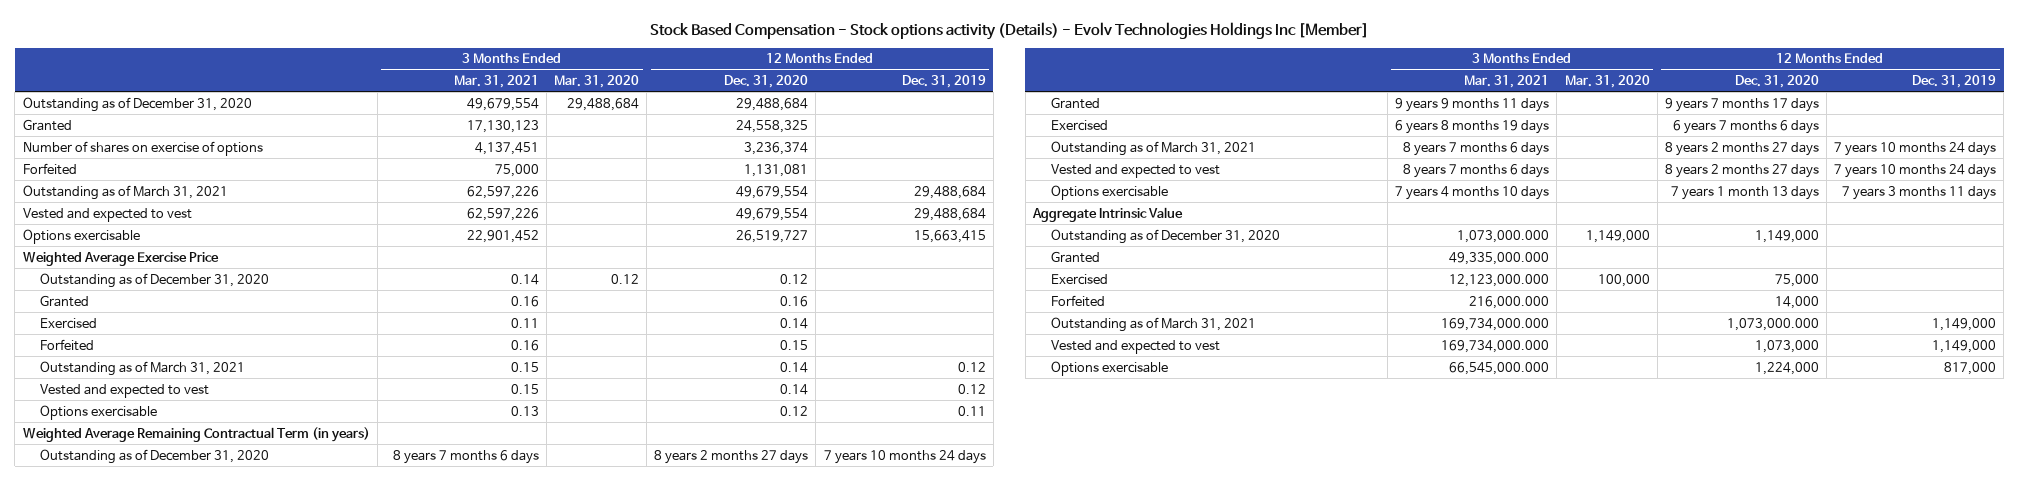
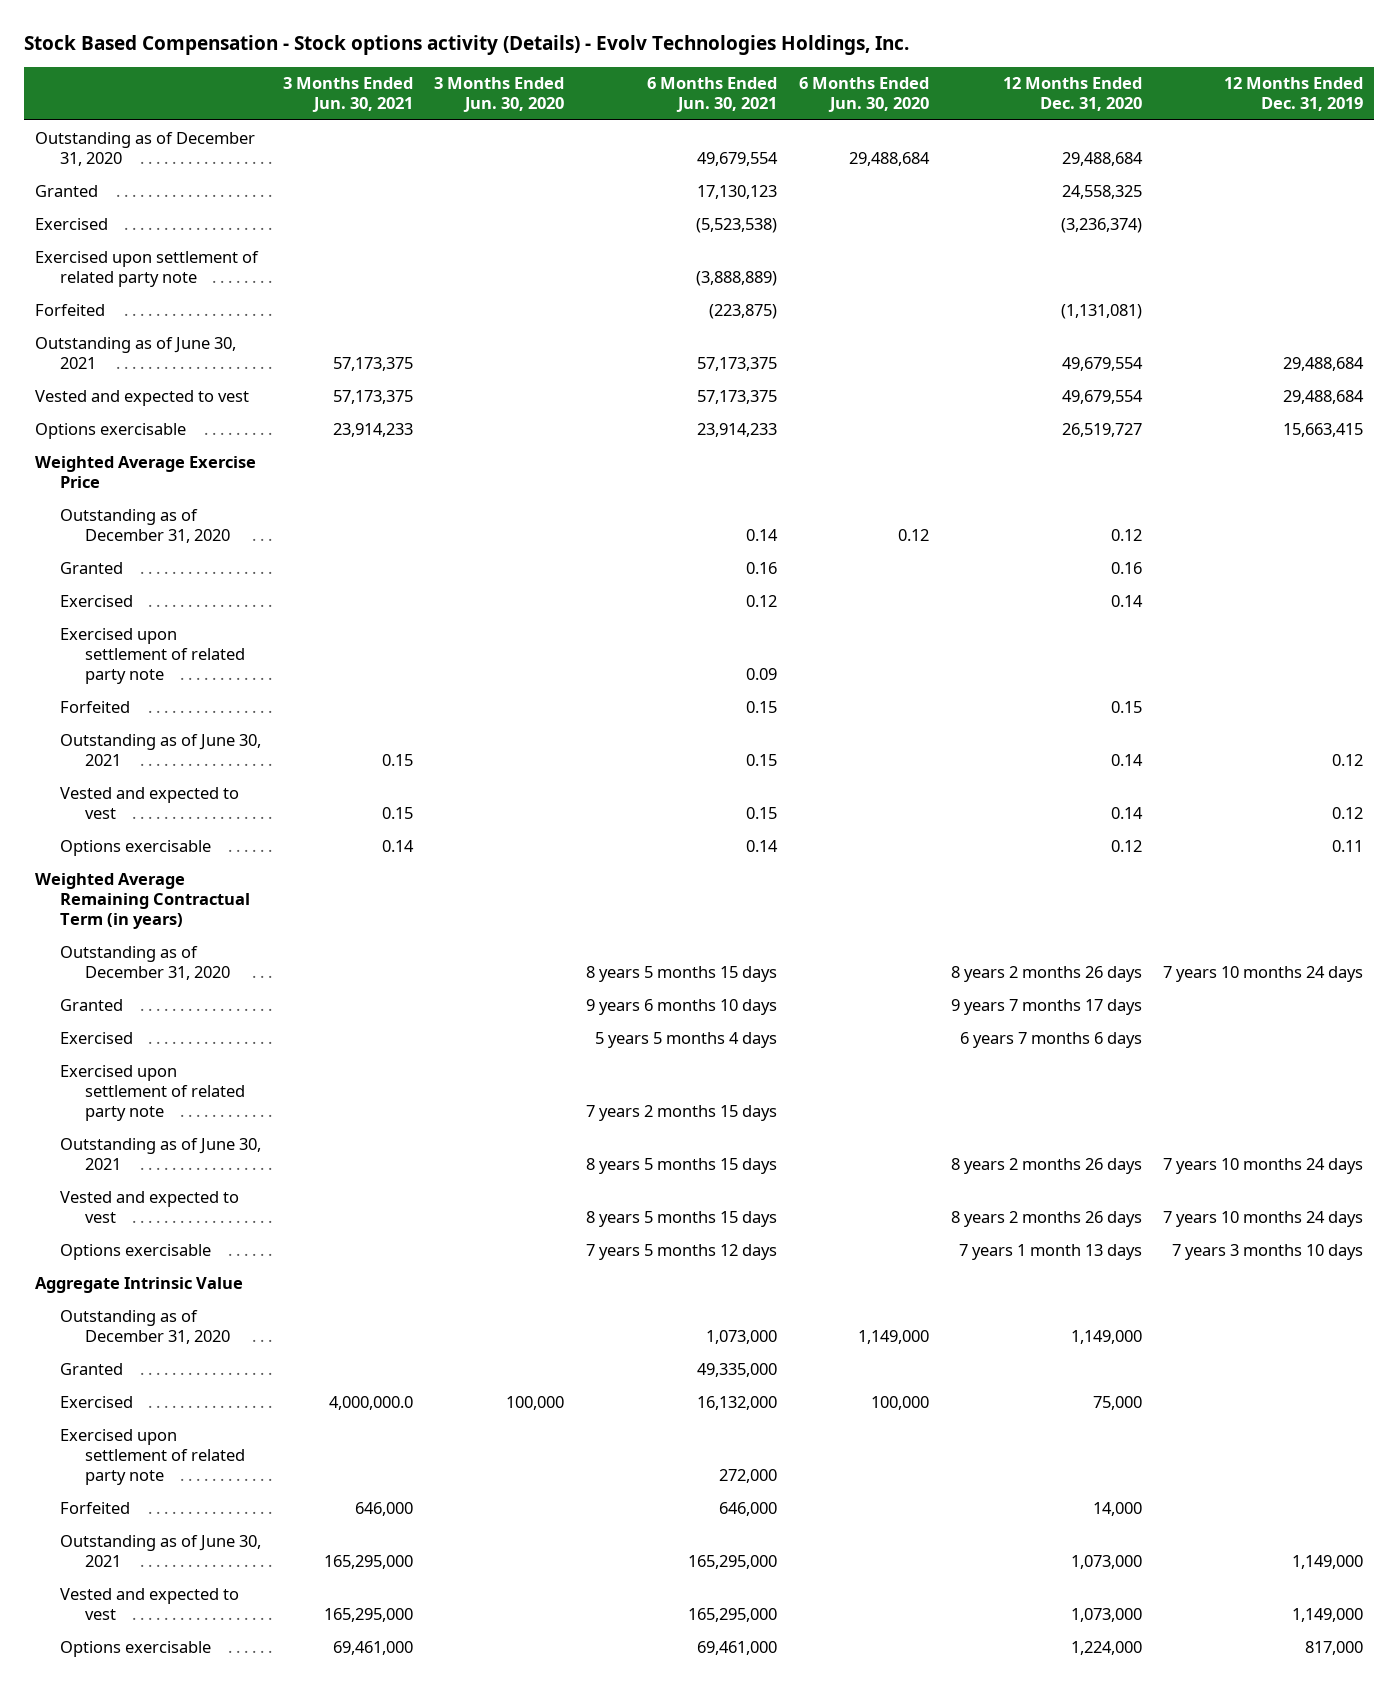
- Stock Based Compensation - Stock options activity (Details) - Evolv Technologies Holdings Inc [Member]
+ Stock Based Compensation - Stock options activity (Details) - Evolv Technologies Holdings, Inc.
- | 3 Months Ended Mar. 31, 2021 | 3 Months Ended Mar. 31, 2020 | 12 Months Ended Dec. 31, 2020 | 12 Months Ended Dec. 31, 2019
+ | 3 Months Ended Jun. 30, 2021 | 3 Months Ended Jun. 30, 2020 | 6 Months Ended Jun. 30, 2021 | 6 Months Ended Jun. 30, 2020 | 12 Months Ended Dec. 31, 2020 | 12 Months Ended Dec. 31, 2019
- Number of shares on exercise of options | 4,137,451 | | 3,236,374 |
- Forfeited | 75,000 | | 1,131,081 |
- Outstanding as of March 31, 2021 | 62,597,226 | | 49,679,554 | 29,488,684
+ Exercised | | | (5,523,538) | | (3,236,374) |
+ Exercised upon settlement of related party note | | | (3,888,889) | | |
+ Forfeited | | | (223,875) | | (1,131,081) |
+ Outstanding as of June 30, 2021 | 57,173,375 | | 57,173,375 | | 49,679,554 | 29,488,684
+ Exercised upon settlement of related party note | | | 0.09 | | |
- Outstanding as of March 31, 2021 | 0.15 | | 0.14 | 0.12
+ Outstanding as of June 30, 2021 | 0.15 | | 0.15 | | 0.14 | 0.12
- Outstanding as of December 31, 2020 | 8 years 7 months 6 days | | 8 years 2 months 27 days | 7 years 10 months 24 days
+ Outstanding as of December 31, 2020 | | | 8 years 5 months 15 days | | 8 years 2 months 26 days | 7 years 10 months 24 days
- Outstanding as of March 31, 2021 | 8 years 7 months 6 days | | 8 years 2 months 27 days | 7 years 10 months 24 days
- Vested and expected to vest | 8 years 7 months 6 days | | 8 years 2 months 27 days | 7 years 10 months 24 days
- Options exercisable | 7 years 4 months 10 days | | 7 years 1 month 13 days | 7 years 3 months 11 days
+ Exercised upon settlement of related party note | | | 7 years 2 months 15 days | | |
+ Outstanding as of June 30, 2021 | | | 8 years 5 months 15 days | | 8 years 2 months 26 days | 7 years 10 months 24 days
+ Vested and expected to vest | | | 8 years 5 months 15 days | | 8 years 2 months 26 days | 7 years 10 months 24 days
+ Options exercisable | | | 7 years 5 months 12 days | | 7 years 1 month 13 days | 7 years 3 months 10 days
+ Exercised upon settlement of related party note | | | 272,000 | | |
- Outstanding as of March 31, 2021 | 169,734,000.000 | | 1,073,000.000 | 1,149,000
+ Outstanding as of June 30, 2021 | 165,295,000 | | 165,295,000 | | 1,073,000 | 1,149,000

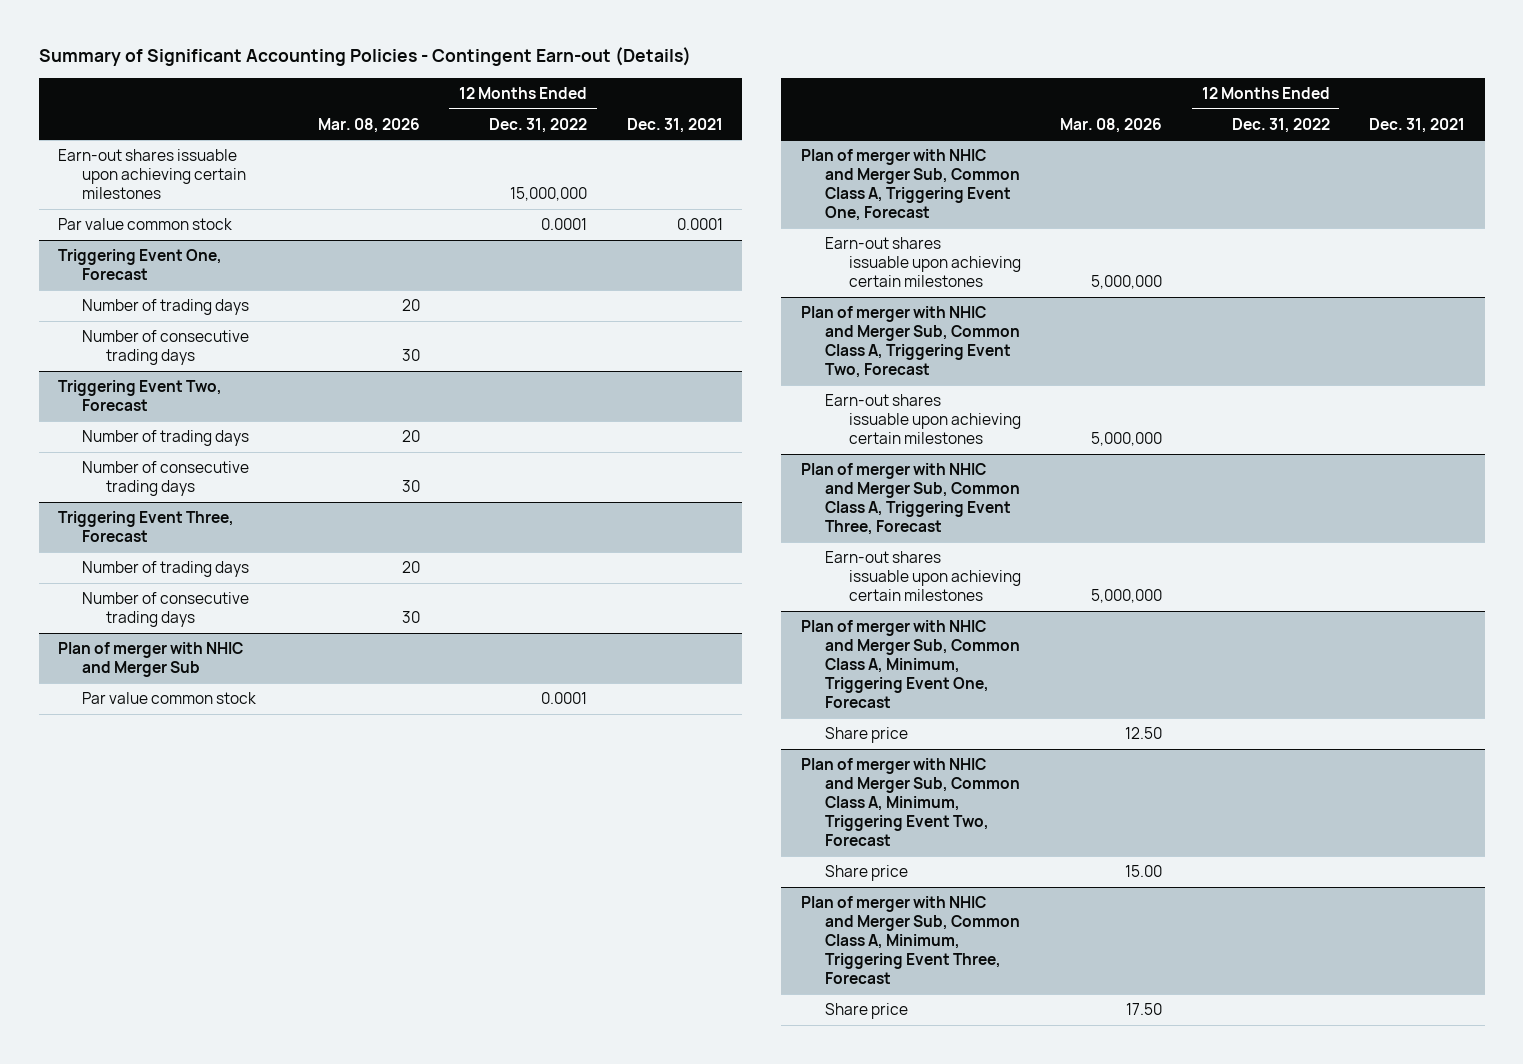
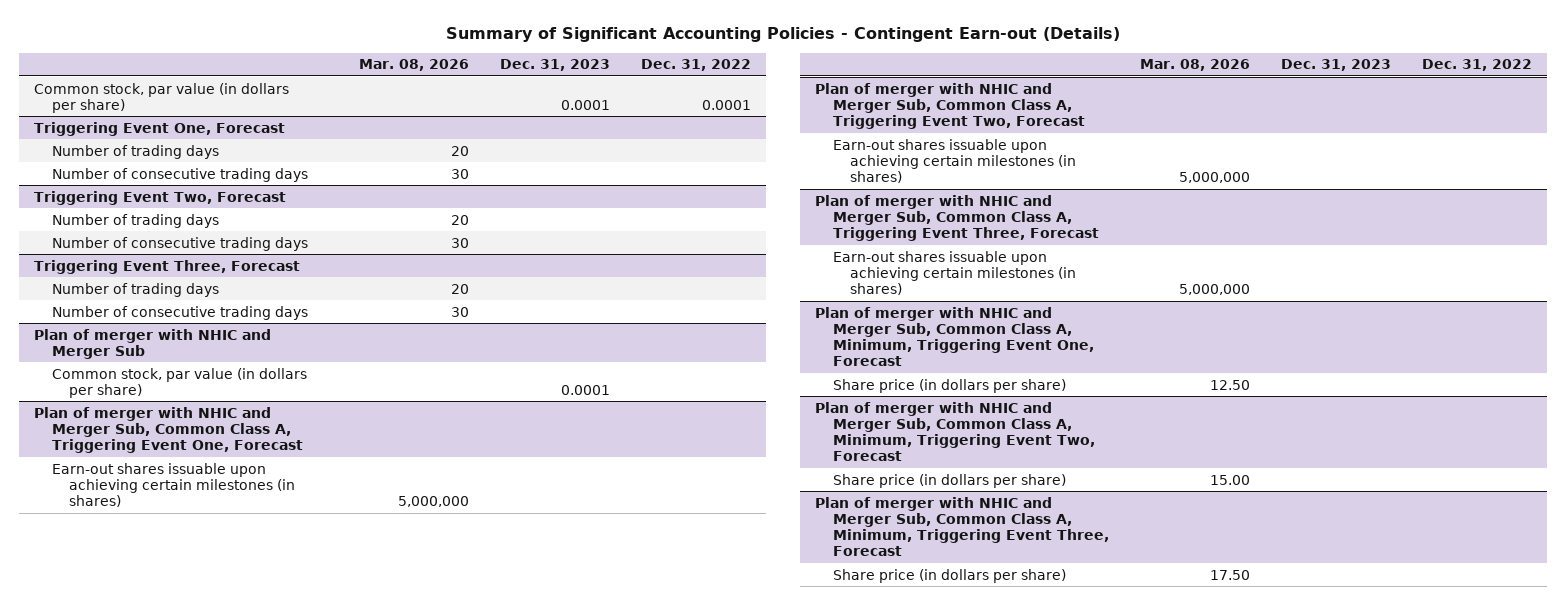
- | Mar. 08, 2026 | 12 Months Ended Dec. 31, 2022 | Dec. 31, 2021
+ | Mar. 08, 2026 | Dec. 31, 2023 | Dec. 31, 2022
- Earn-out shares issuable upon achieving certain milestones | | 15,000,000 |
- Par value common stock | | 0.0001 | 0.0001
+ Common stock, par value (in dollars per share) | | 0.0001 | 0.0001
@ Plan of merger with NHIC and Merger Sub
- Par value common stock | | 0.0001 |
+ Common stock, par value (in dollars per share) | | 0.0001 |
@ Plan of merger with NHIC and Merger Sub, Common Class A, Triggering Event One, Forecast
- Earn-out shares issuable upon achieving certain milestones | 5,000,000 | |
+ Earn-out shares issuable upon achieving certain milestones (in shares) | 5,000,000 | |
@ Plan of merger with NHIC and Merger Sub, Common Class A, Triggering Event Two, Forecast
- Earn-out shares issuable upon achieving certain milestones | 5,000,000 | |
+ Earn-out shares issuable upon achieving certain milestones (in shares) | 5,000,000 | |
@ Plan of merger with NHIC and Merger Sub, Common Class A, Triggering Event Three, Forecast
- Earn-out shares issuable upon achieving certain milestones | 5,000,000 | |
+ Earn-out shares issuable upon achieving certain milestones (in shares) | 5,000,000 | |
@ Plan of merger with NHIC and Merger Sub, Common Class A, Minimum, Triggering Event One, Forecast
- Share price | 12.50 | |
+ Share price (in dollars per share) | 12.50 | |
@ Plan of merger with NHIC and Merger Sub, Common Class A, Minimum, Triggering Event Two, Forecast
- Share price | 15.00 | |
+ Share price (in dollars per share) | 15.00 | |
@ Plan of merger with NHIC and Merger Sub, Common Class A, Minimum, Triggering Event Three, Forecast
- Share price | 17.50 | |
+ Share price (in dollars per share) | 17.50 | |

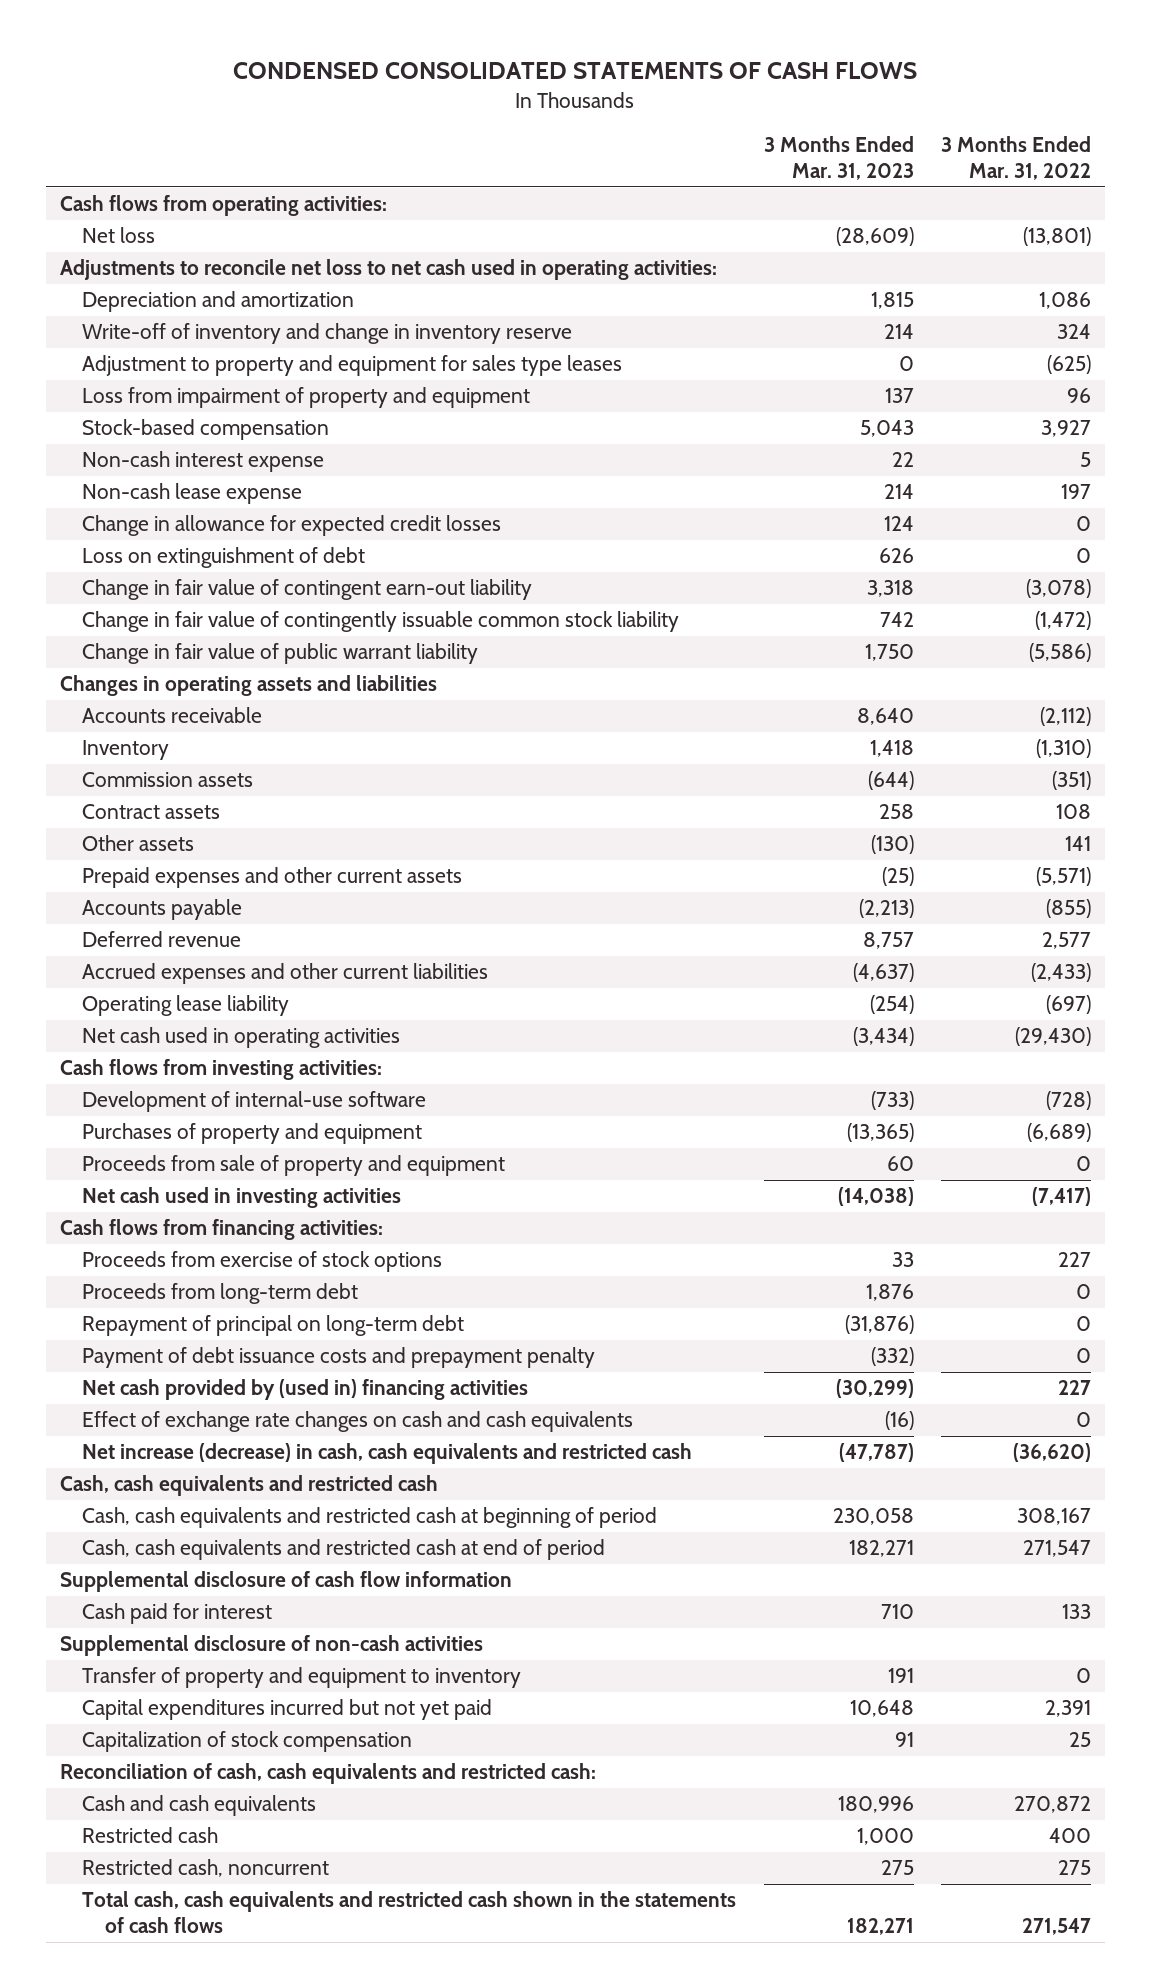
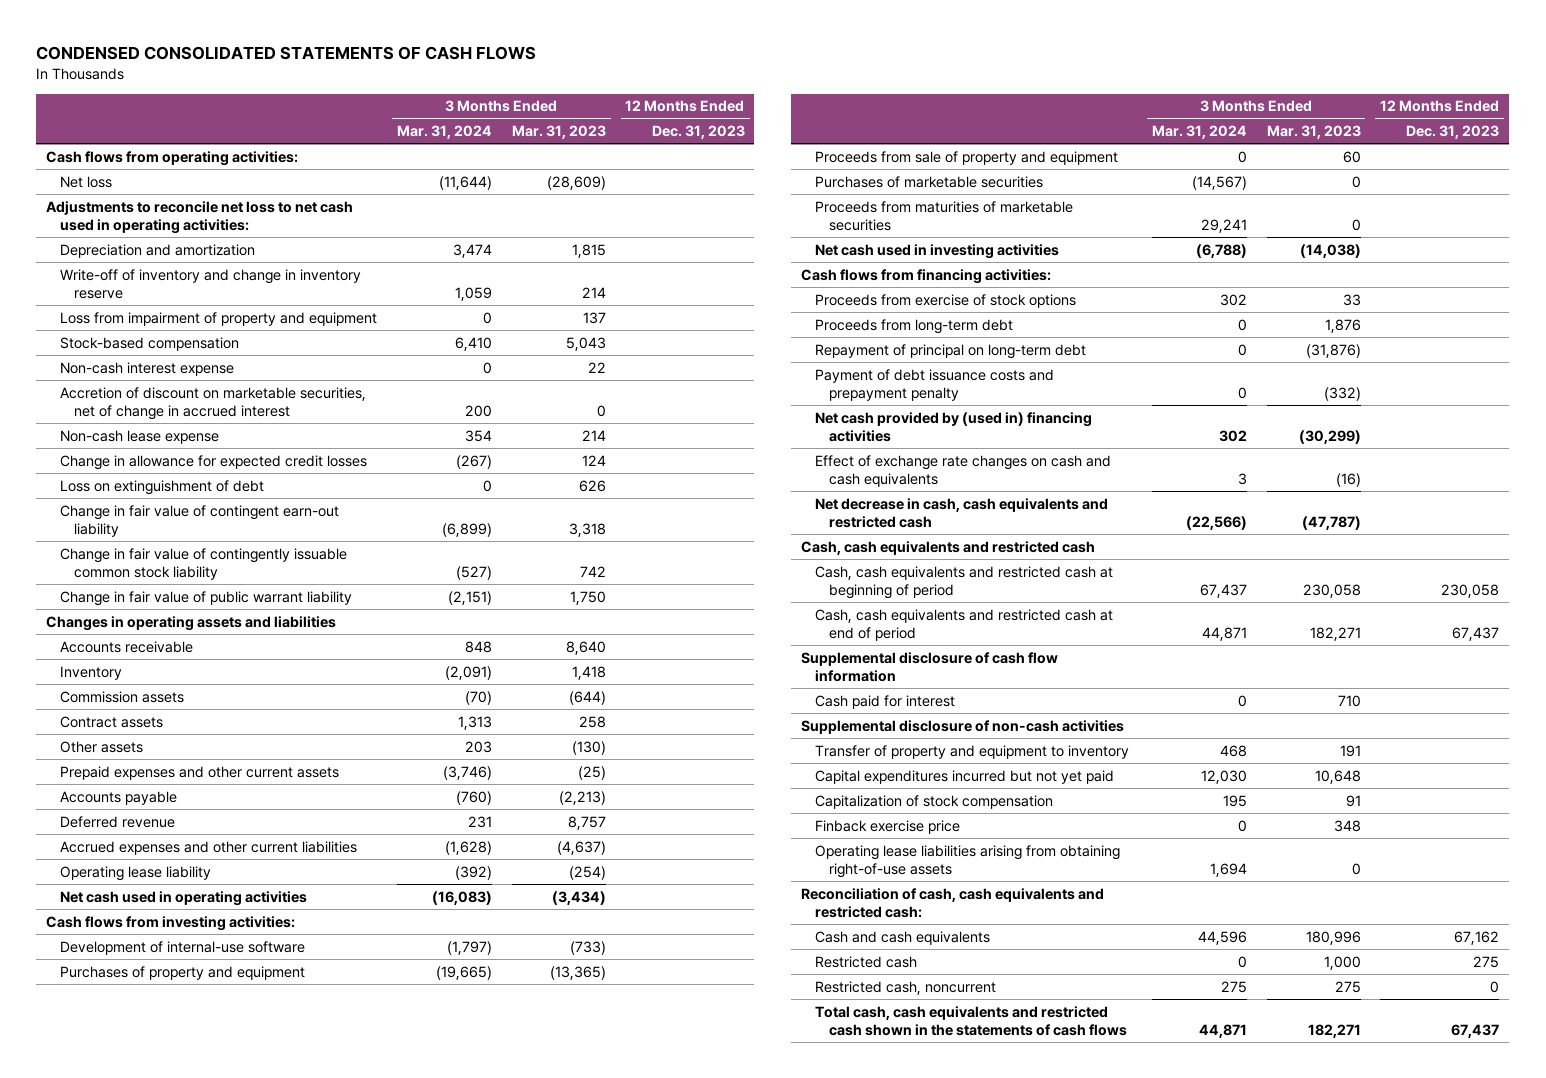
- | 3 Months Ended Mar. 31, 2023 | 3 Months Ended Mar. 31, 2022
+ | 3 Months Ended Mar. 31, 2024 | 3 Months Ended Mar. 31, 2023 | 12 Months Ended Dec. 31, 2023
- Adjustment to property and equipment for sales type leases | 0 | (625)
+ Accretion of discount on marketable securities, net of change in accrued interest | 200 | 0 |
+ Purchases of marketable securities | (14,567) | 0 |
+ Proceeds from maturities of marketable securities | 29,241 | 0 |
- Net increase (decrease) in cash, cash equivalents and restricted cash | (47,787) | (36,620)
+ Net decrease in cash, cash equivalents and restricted cash | (22,566) | (47,787) |
+ Finback exercise price | 0 | 348 |
+ Operating lease liabilities arising from obtaining right-of-use assets | 1,694 | 0 |

